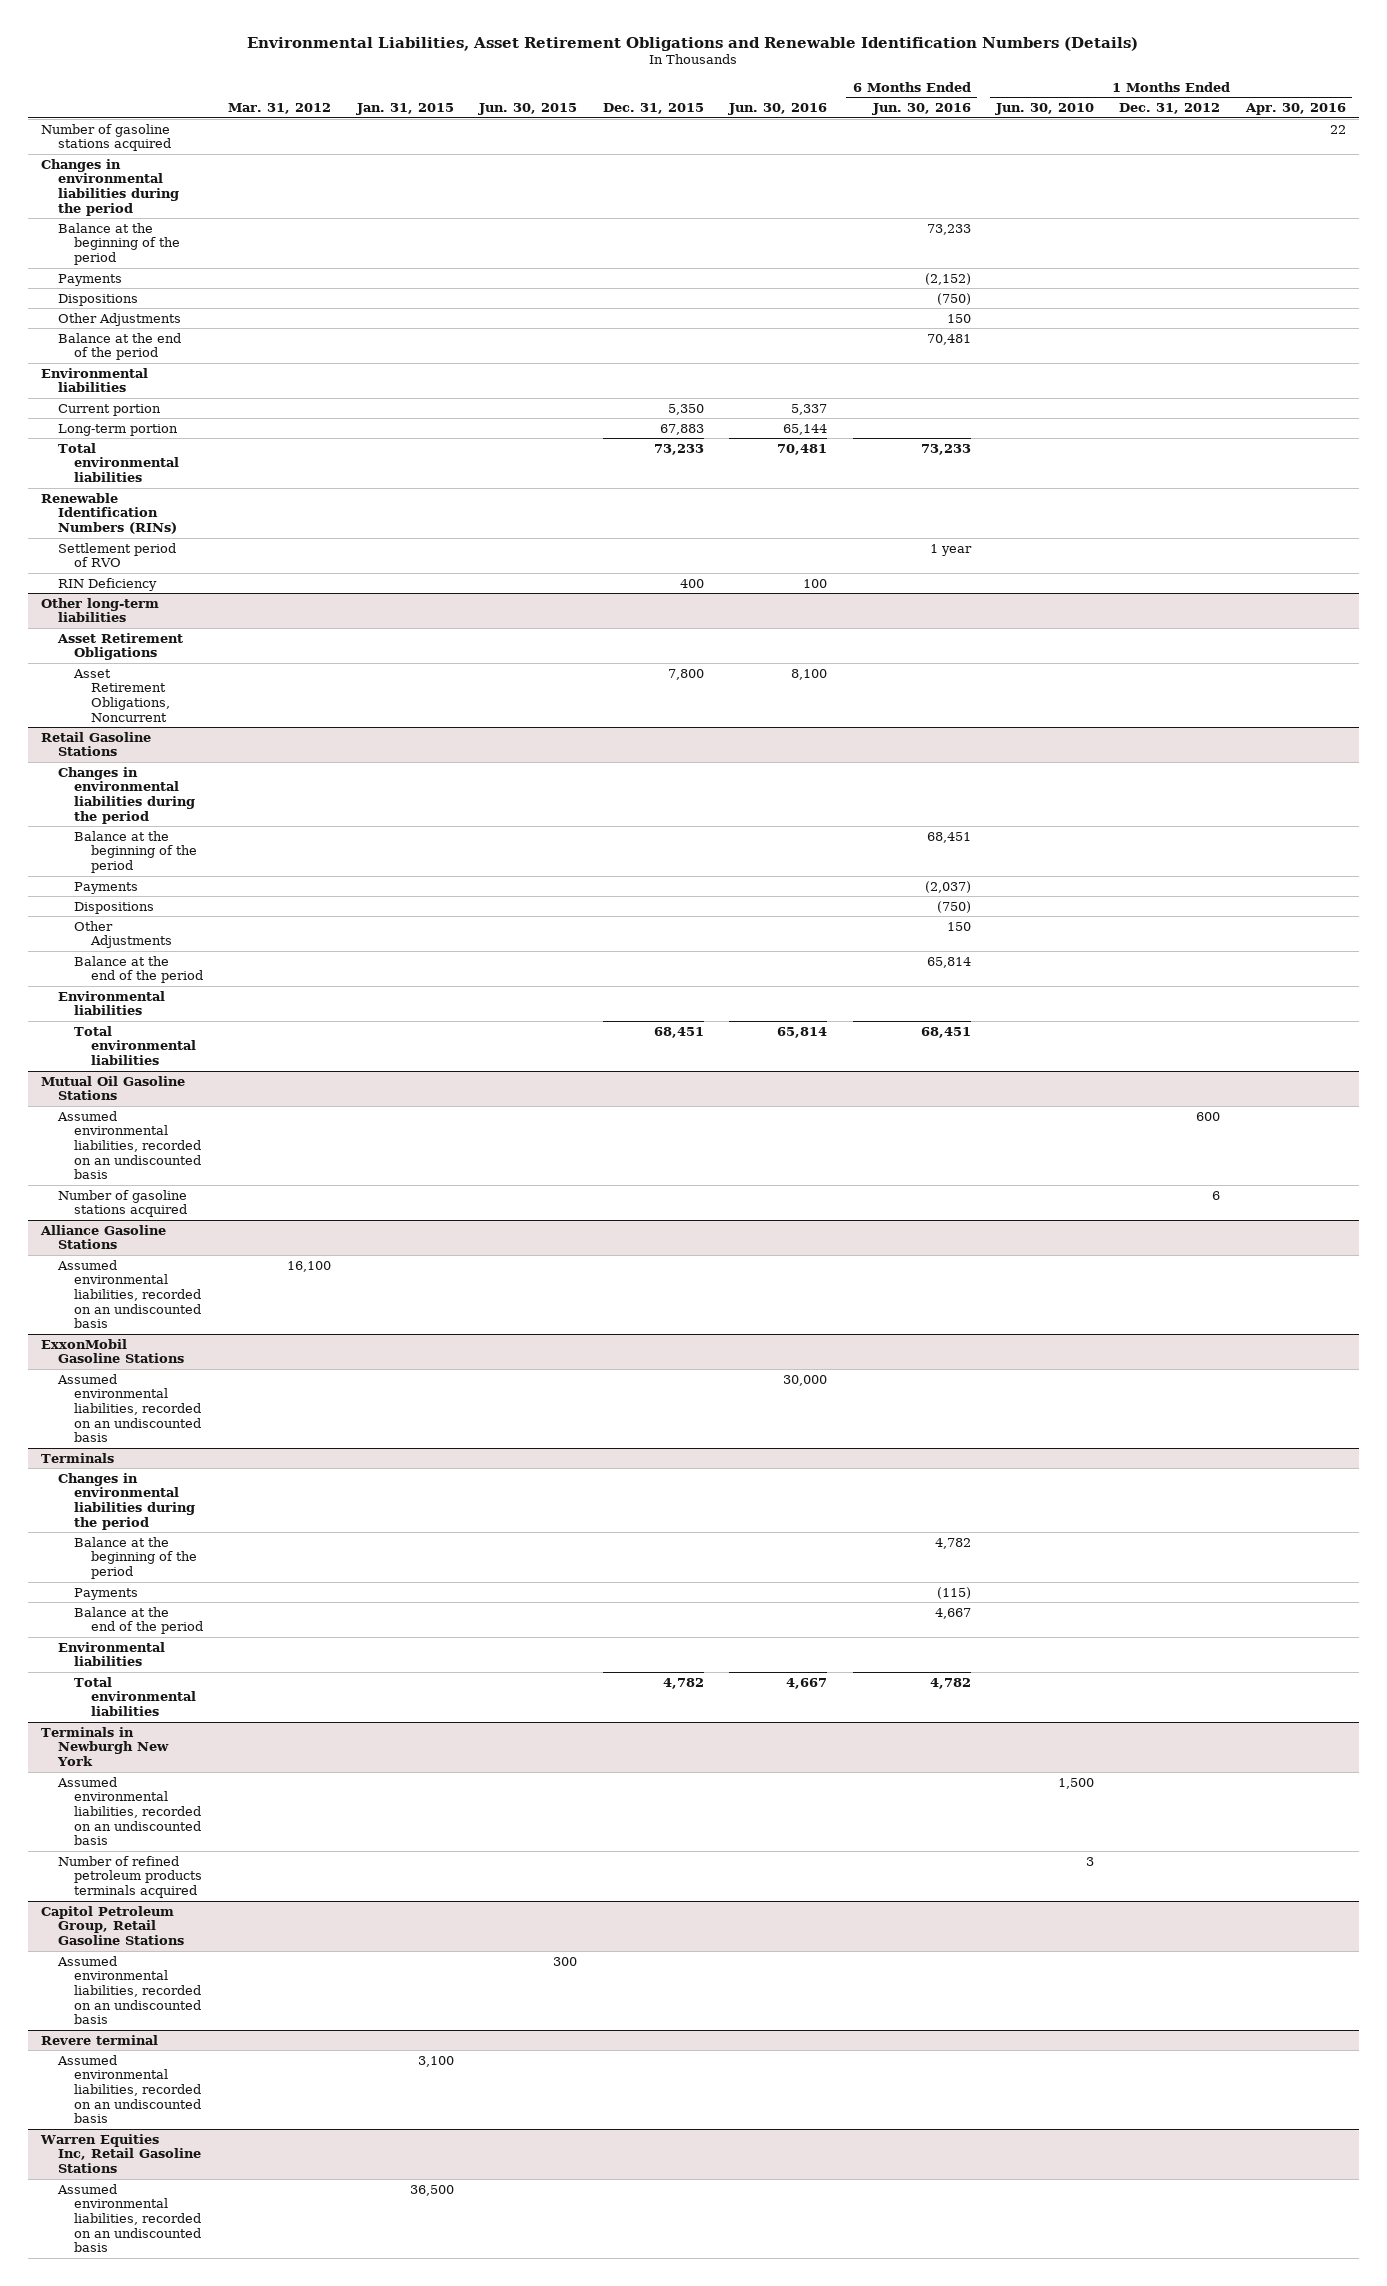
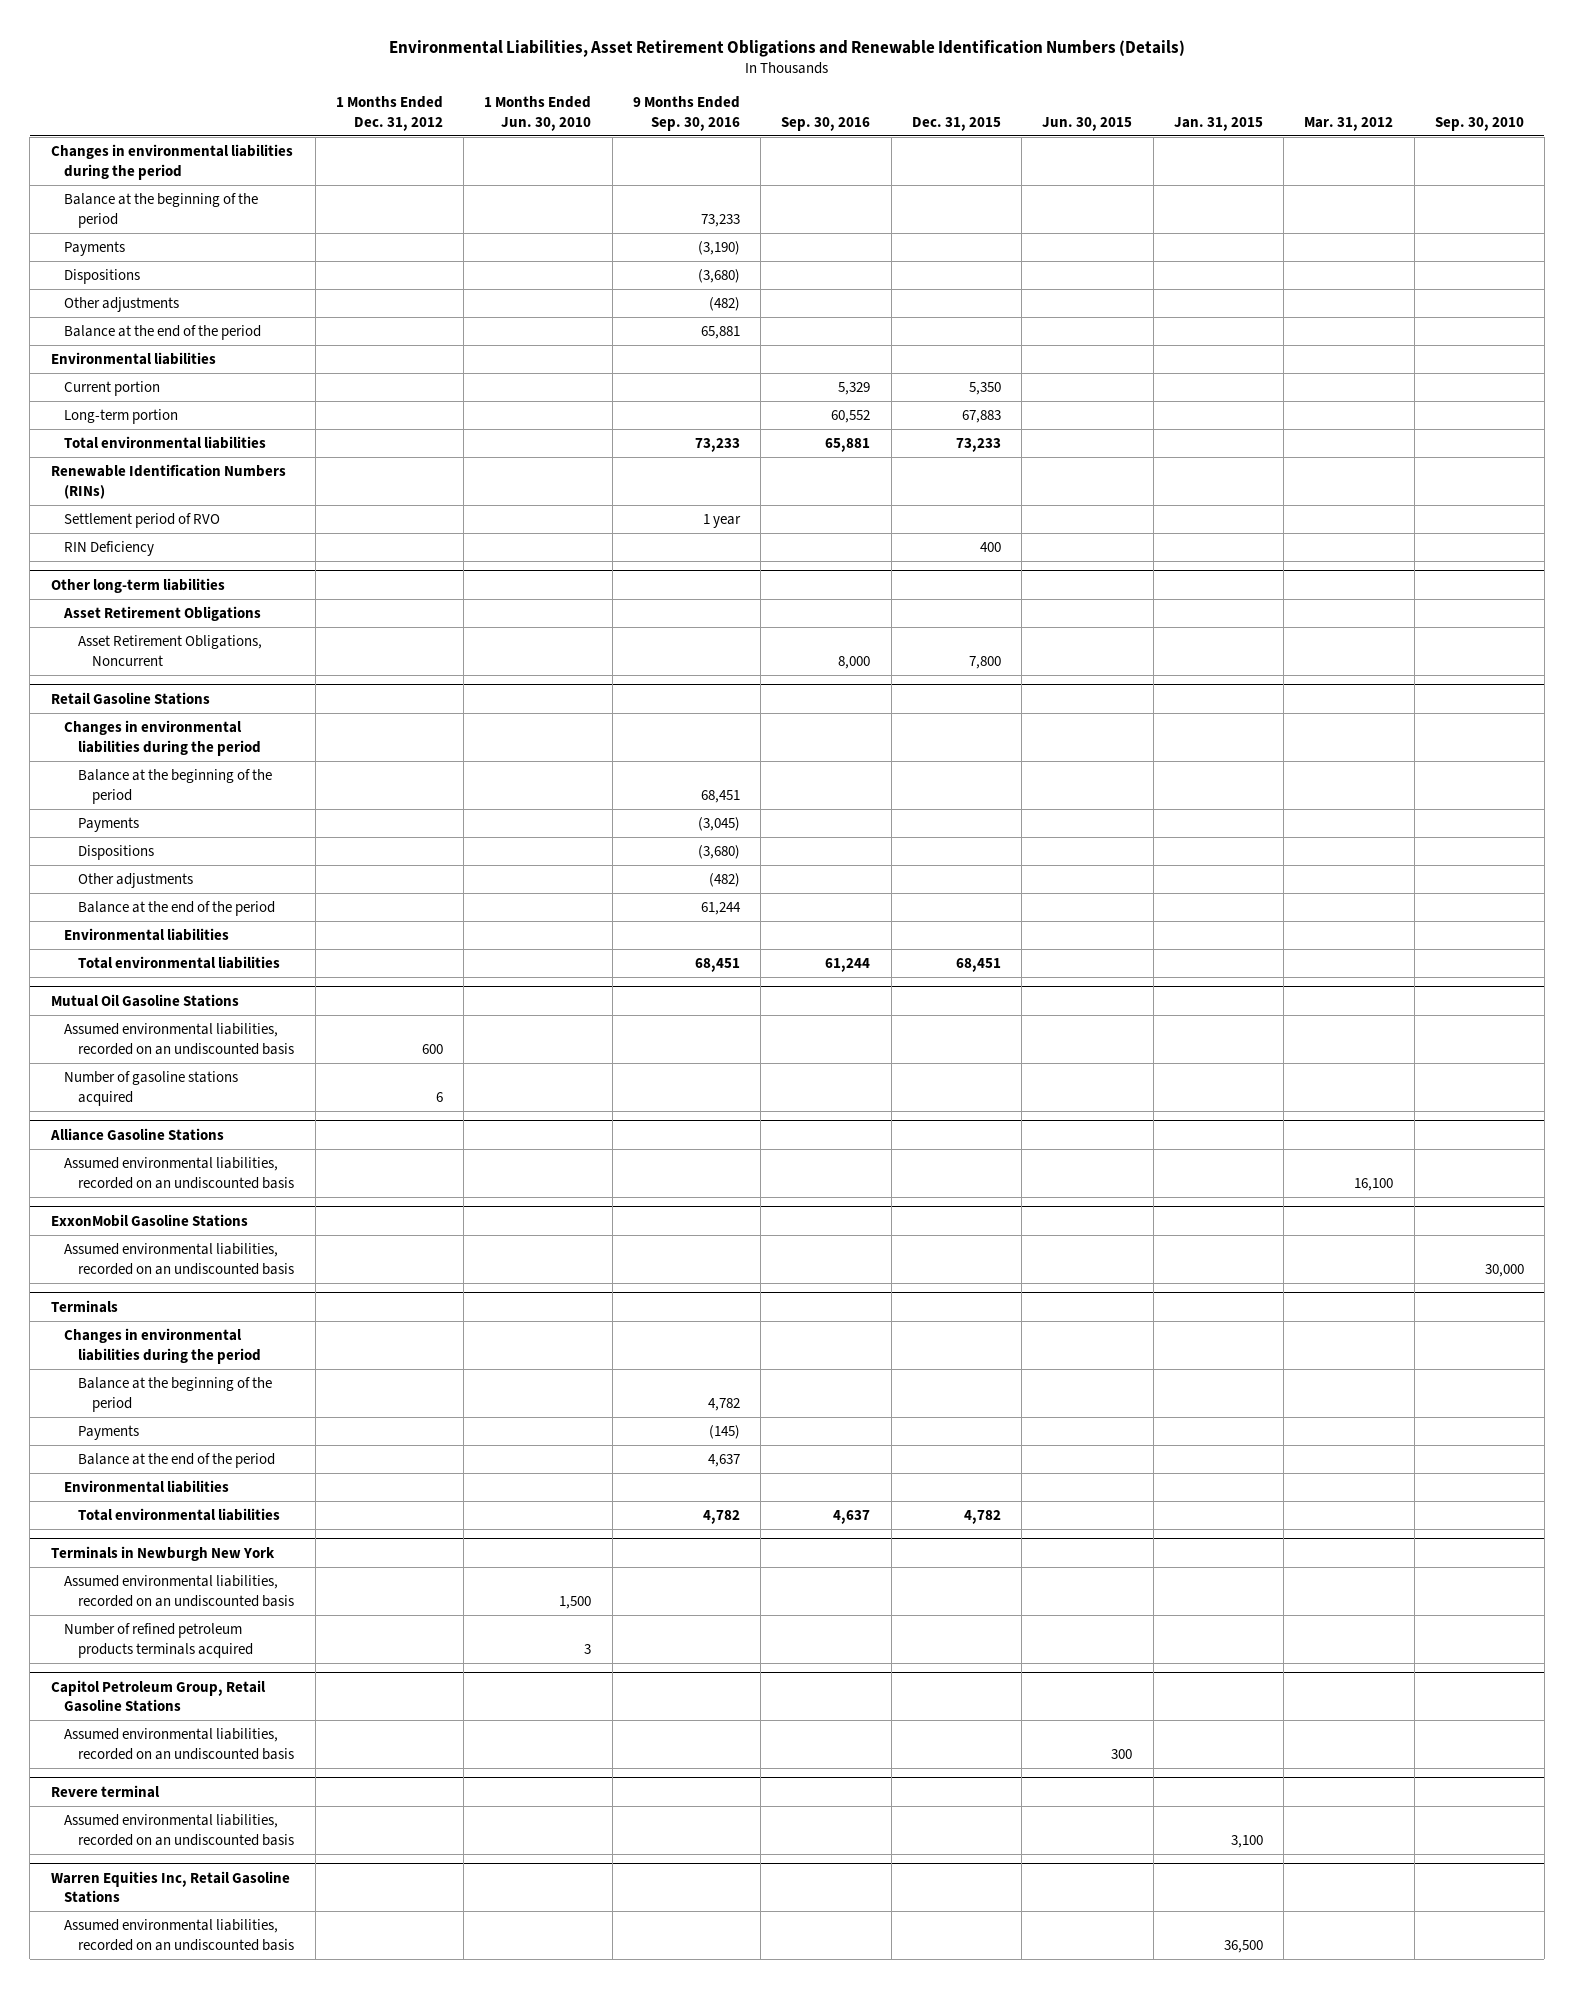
- | Mar. 31, 2012 | Jan. 31, 2015 | Jun. 30, 2015 | Dec. 31, 2015 | Jun. 30, 2016 | 6 Months Ended Jun. 30, 2016 | 1 Months Ended Jun. 30, 2010 | 1 Months Ended Dec. 31, 2012 | 1 Months Ended Apr. 30, 2016
+ | 1 Months Ended Dec. 31, 2012 | 1 Months Ended Jun. 30, 2010 | 9 Months Ended Sep. 30, 2016 | Sep. 30, 2016 | Dec. 31, 2015 | Jun. 30, 2015 | Jan. 31, 2015 | Mar. 31, 2012 | Sep. 30, 2010
- Number of gasoline stations acquired | | | | | | | | | 22
- Other Adjustments | | | | | | 150 | | |
+ Other adjustments | | | (482) | | | | | |
@ Retail Gasoline Stations
- Other Adjustments | | | | | | 150 | | |
+ Other adjustments | | | (482) | | | | | |

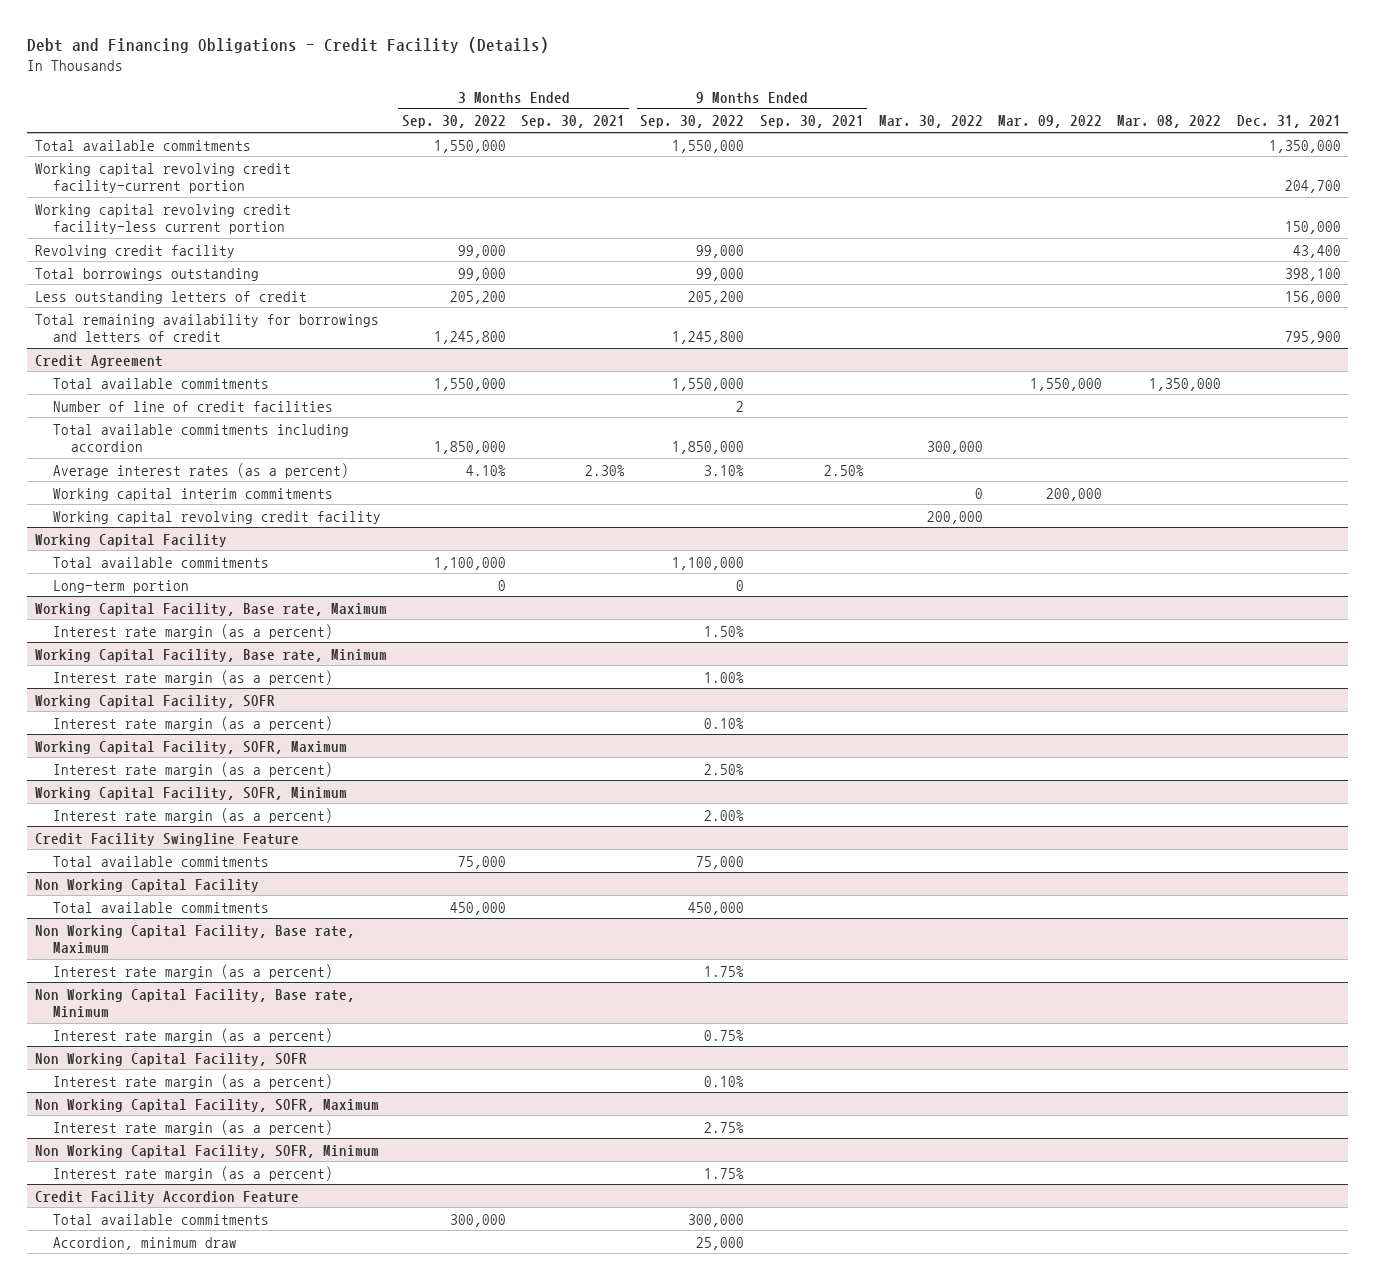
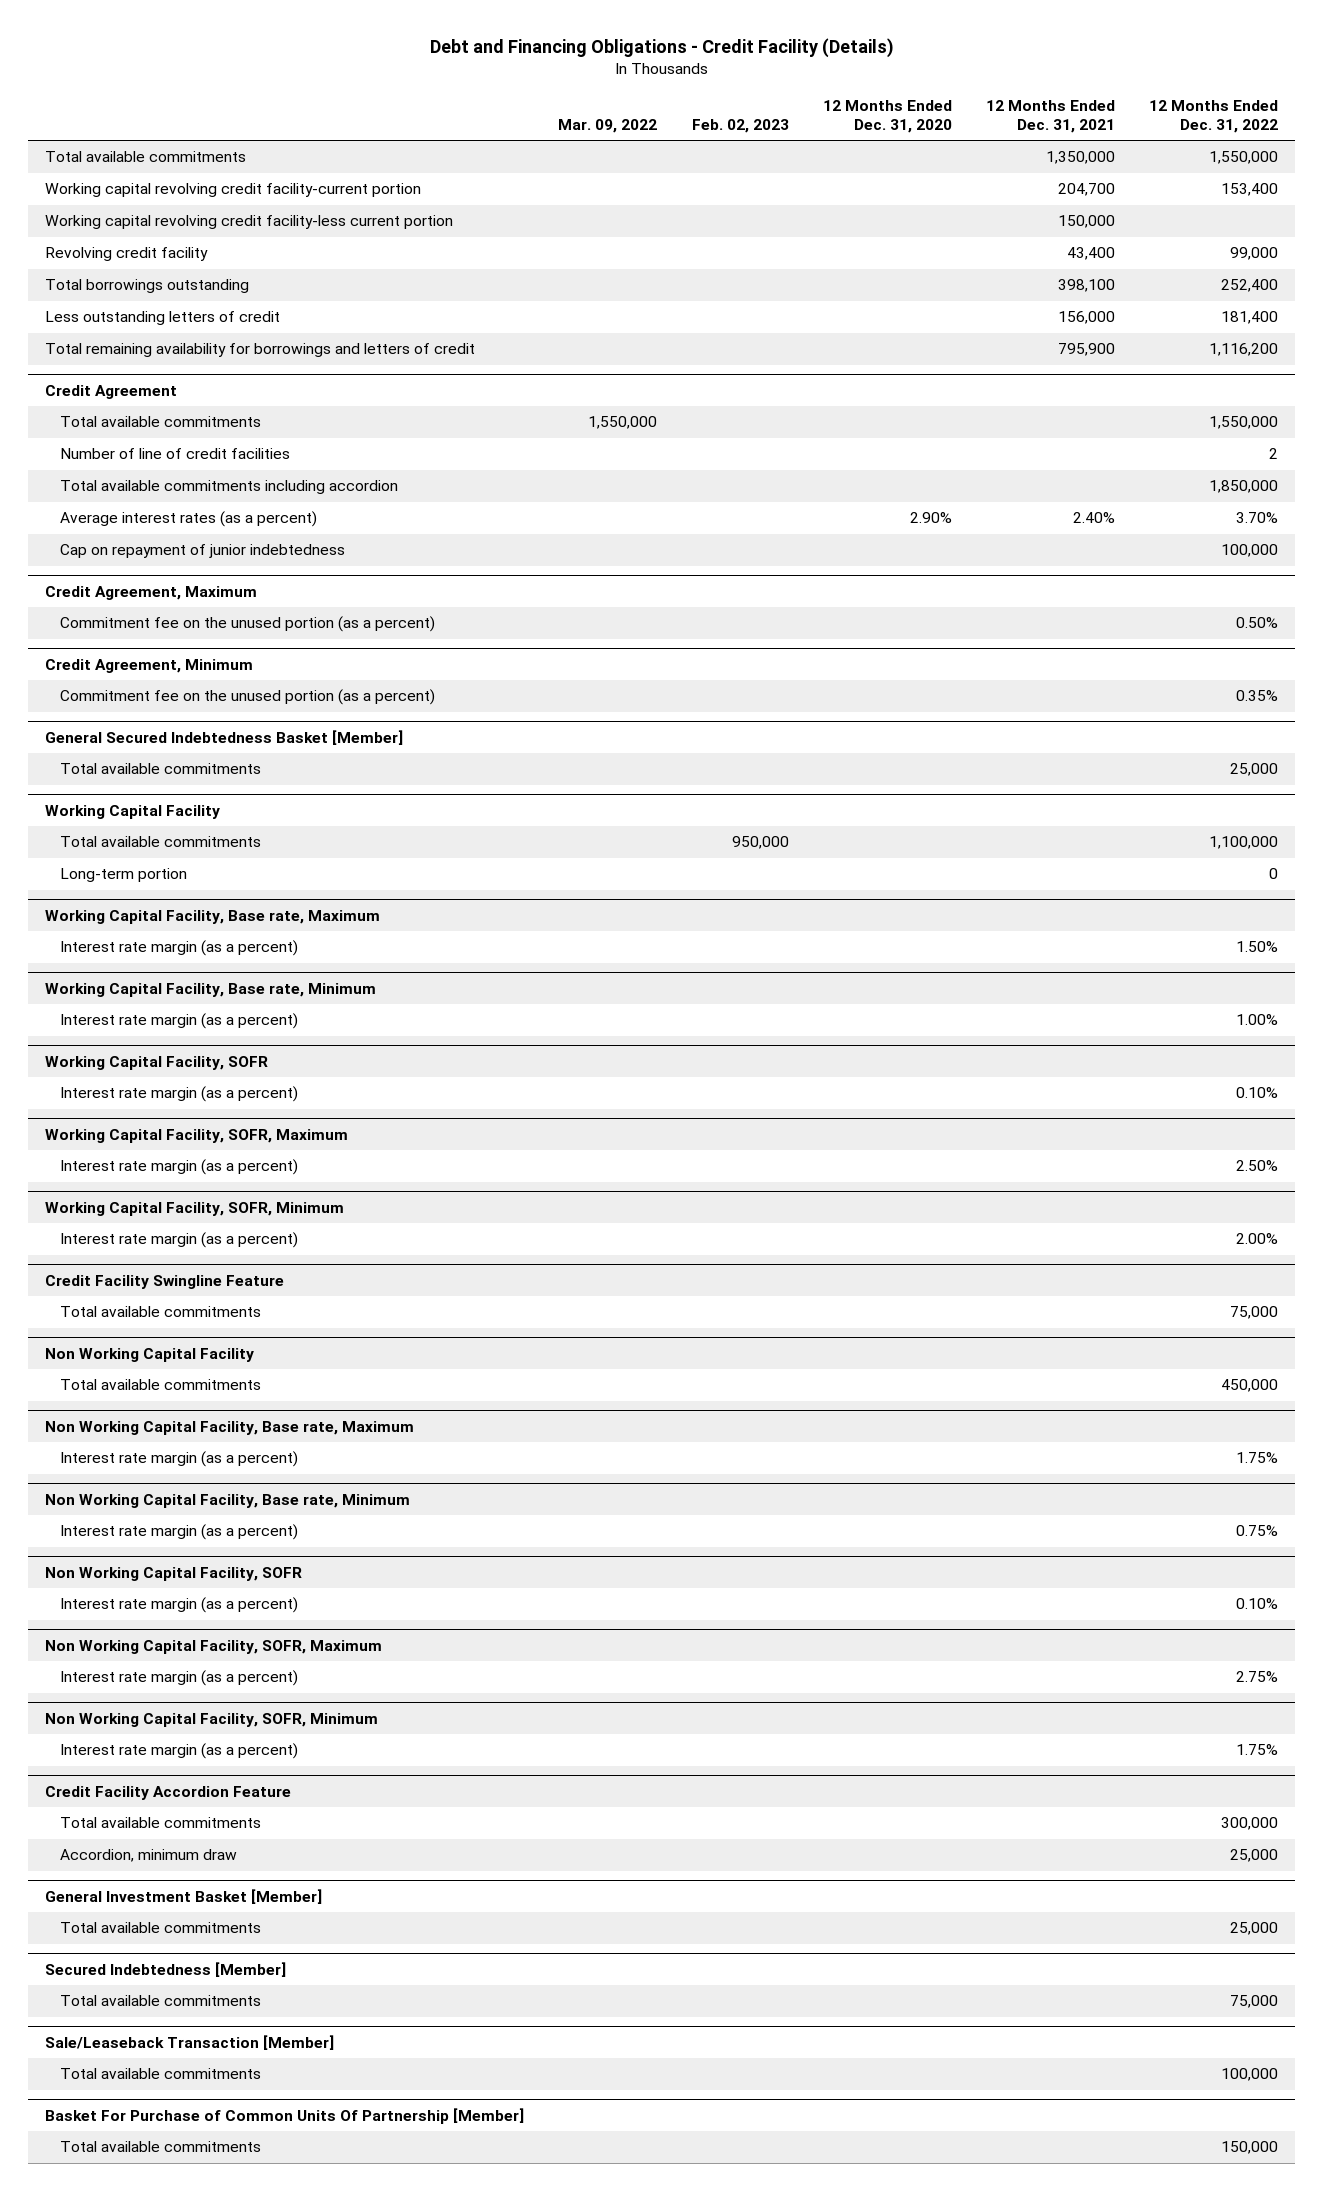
- | 3 Months Ended Sep. 30, 2022 | 3 Months Ended Sep. 30, 2021 | 9 Months Ended Sep. 30, 2022 | 9 Months Ended Sep. 30, 2021 | Mar. 30, 2022 | Mar. 09, 2022 | Mar. 08, 2022 | Dec. 31, 2021
+ | Mar. 09, 2022 | Feb. 02, 2023 | 12 Months Ended Dec. 31, 2020 | 12 Months Ended Dec. 31, 2021 | 12 Months Ended Dec. 31, 2022
@ Credit Agreement
- Working capital interim commitments | | | | | 0 | 200,000 | |
- Working capital revolving credit facility | | | | | 200,000 | | |
+ Cap on repayment of junior indebtedness | | | | | 100,000
+ Credit Agreement, Maximum
+ Commitment fee on the unused portion (as a percent) | | | | | 0.50%
+ Credit Agreement, Minimum
+ Commitment fee on the unused portion (as a percent) | | | | | 0.35%
+ General Secured Indebtedness Basket [Member]
+ Total available commitments | | | | | 25,000
+ General Investment Basket [Member]
+ Total available commitments | | | | | 25,000
+ Secured Indebtedness [Member]
+ Total available commitments | | | | | 75,000
+ Sale/Leaseback Transaction [Member]
+ Total available commitments | | | | | 100,000
+ Basket For Purchase of Common Units Of Partnership [Member]
+ Total available commitments | | | | | 150,000

